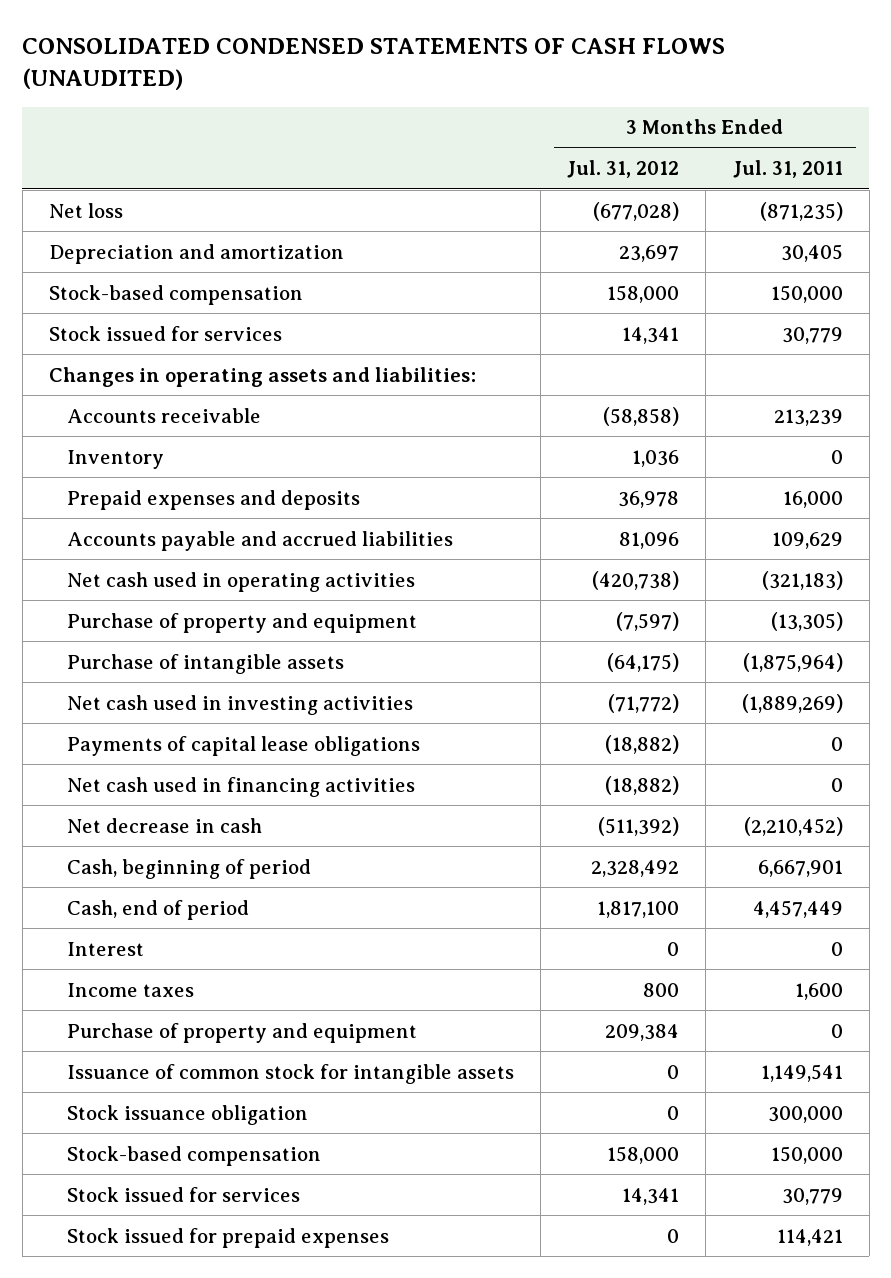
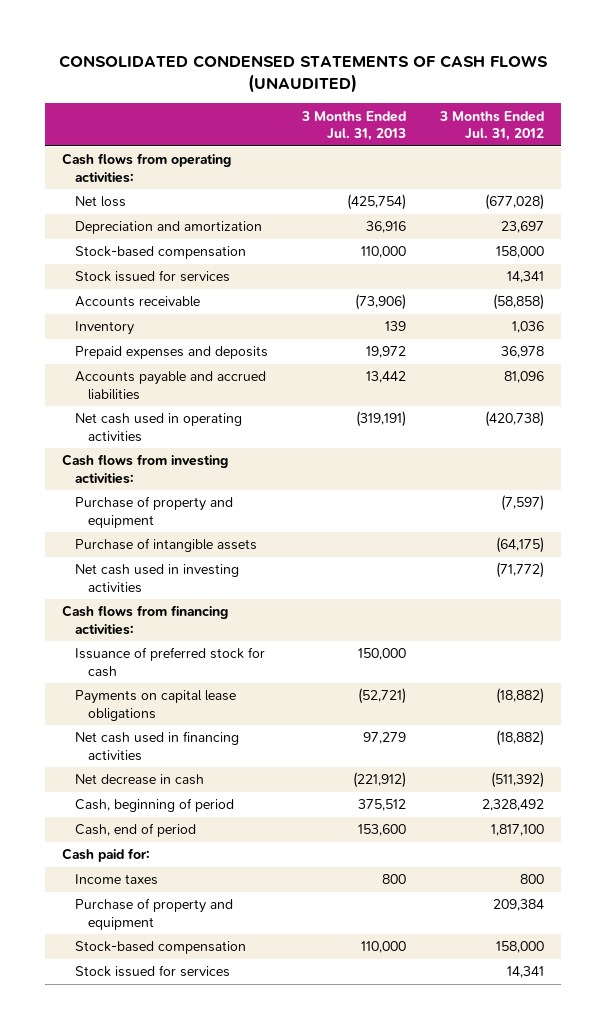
- | 3 Months Ended Jul. 31, 2012 | 3 Months Ended Jul. 31, 2011
+ | 3 Months Ended Jul. 31, 2013 | 3 Months Ended Jul. 31, 2012
+ Cash flows from operating activities:
- Changes in operating assets and liabilities:
+ Cash flows from investing activities:
- Payments of capital lease obligations | (18,882) | 0
+ Cash flows from financing activities:
+ Issuance of preferred stock for cash | 150,000 |
+ Payments on capital lease obligations | (52,721) | (18,882)
- Interest | 0 | 0
+ Cash paid for:
- Issuance of common stock for intangible assets | 0 | 1,149,541
- Stock issuance obligation | 0 | 300,000
- Stock issued for prepaid expenses | 0 | 114,421

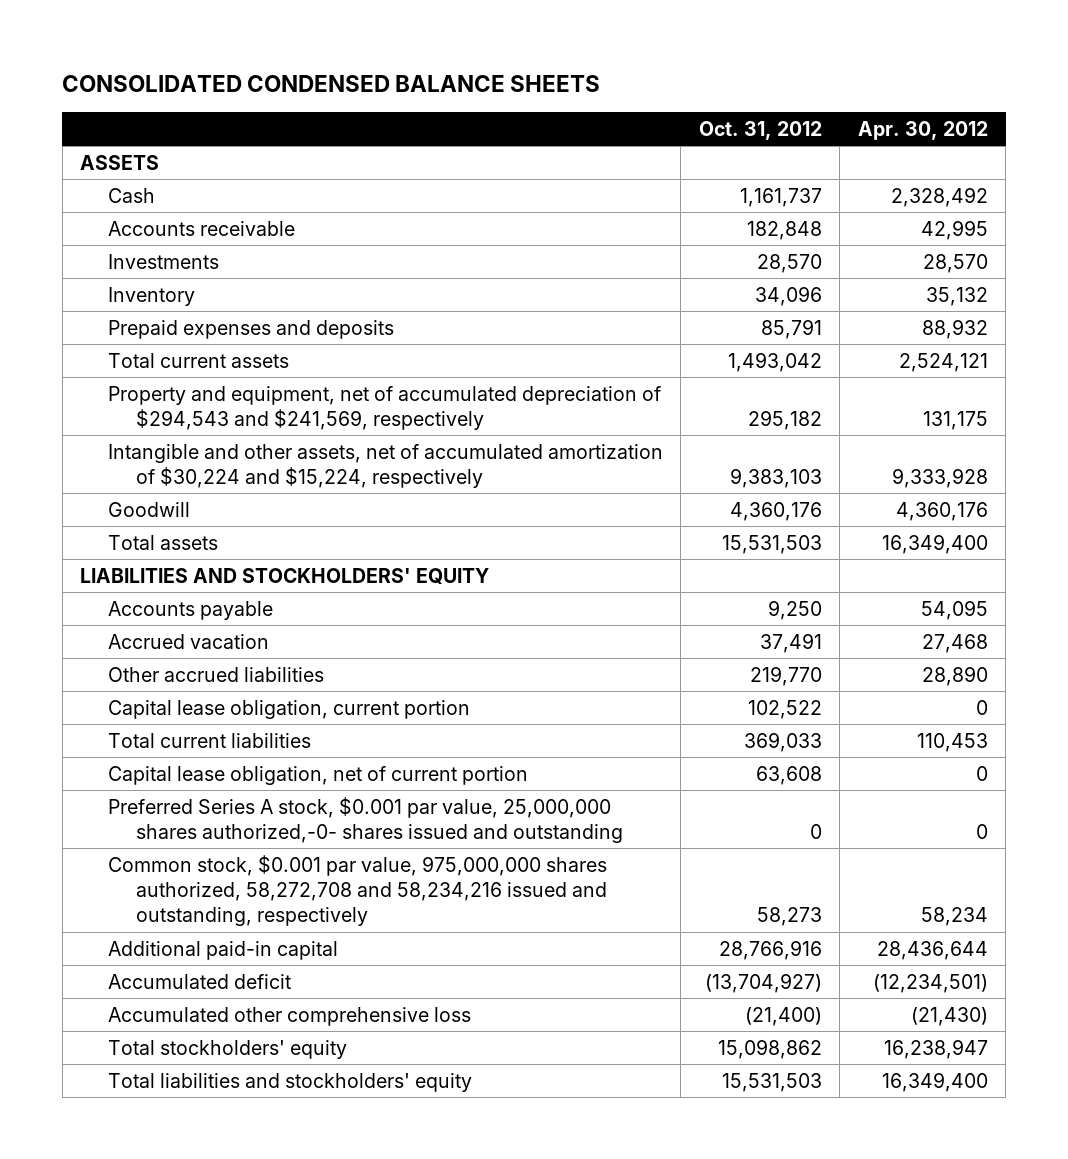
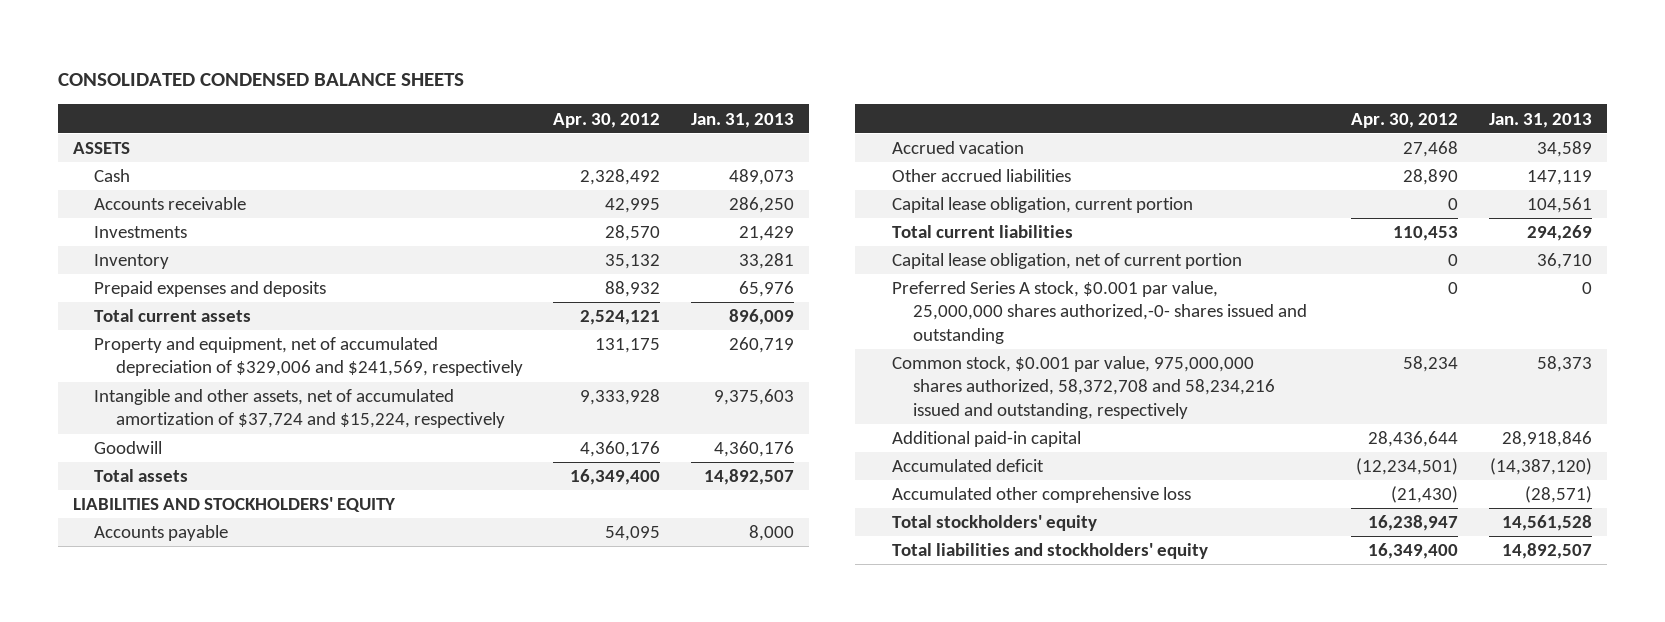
- | Oct. 31, 2012 | Apr. 30, 2012
+ | Apr. 30, 2012 | Jan. 31, 2013
- Property and equipment, net of accumulated depreciation of $294,543 and $241,569, respectively | 295,182 | 131,175
- Intangible and other assets, net of accumulated amortization of $30,224 and $15,224, respectively | 9,383,103 | 9,333,928
+ Property and equipment, net of accumulated depreciation of $329,006 and $241,569, respectively | 131,175 | 260,719
+ Intangible and other assets, net of accumulated amortization of $37,724 and $15,224, respectively | 9,333,928 | 9,375,603
- Common stock, $0.001 par value, 975,000,000 shares authorized, 58,272,708 and 58,234,216 issued and outstanding, respectively | 58,273 | 58,234
+ Common stock, $0.001 par value, 975,000,000 shares authorized, 58,372,708 and 58,234,216 issued and outstanding, respectively | 58,234 | 58,373

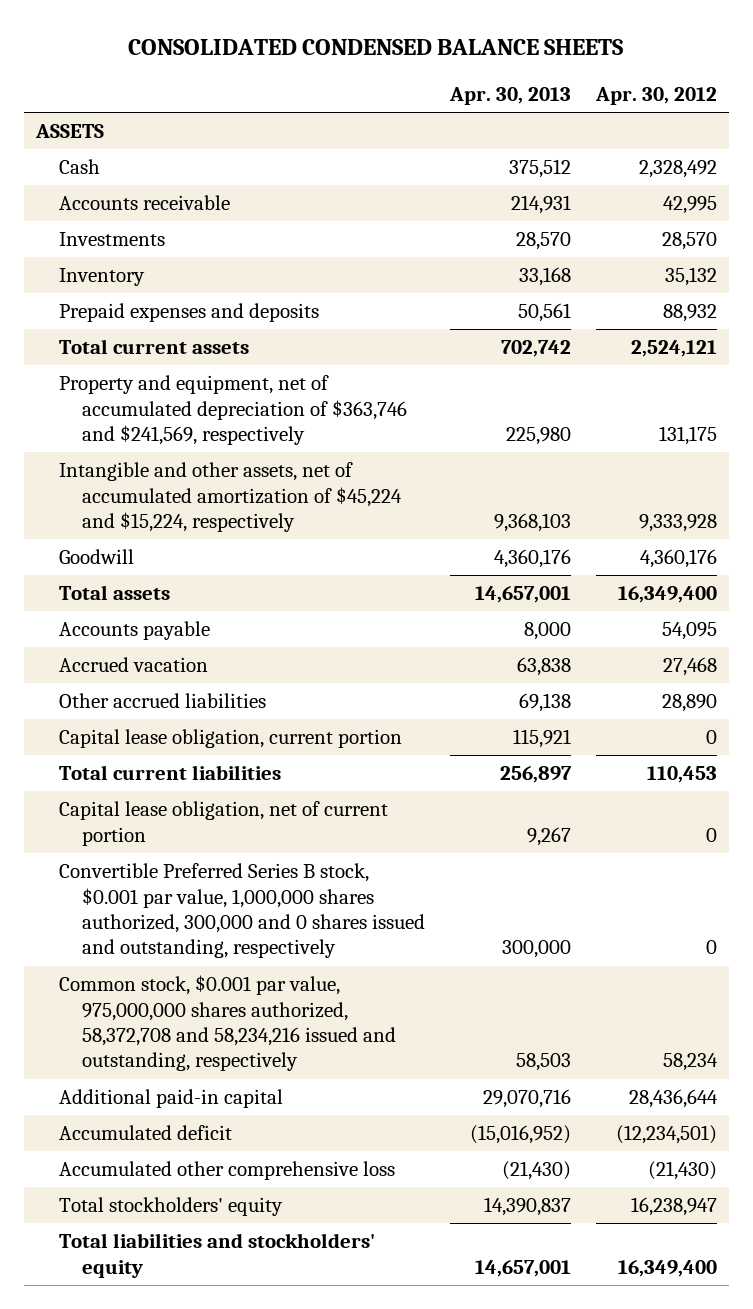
- | Apr. 30, 2012 | Jan. 31, 2013
+ | Apr. 30, 2013 | Apr. 30, 2012
- Property and equipment, net of accumulated depreciation of $329,006 and $241,569, respectively | 131,175 | 260,719
- Intangible and other assets, net of accumulated amortization of $37,724 and $15,224, respectively | 9,333,928 | 9,375,603
+ Property and equipment, net of accumulated depreciation of $363,746 and $241,569, respectively | 225,980 | 131,175
+ Intangible and other assets, net of accumulated amortization of $45,224 and $15,224, respectively | 9,368,103 | 9,333,928
- LIABILITIES AND STOCKHOLDERS' EQUITY
- Preferred Series A stock, $0.001 par value, 25,000,000 shares authorized,-0- shares issued and outstanding | 0 | 0
+ Convertible Preferred Series B stock, $0.001 par value, 1,000,000 shares authorized, 300,000 and 0 shares issued and outstanding, respectively | 300,000 | 0

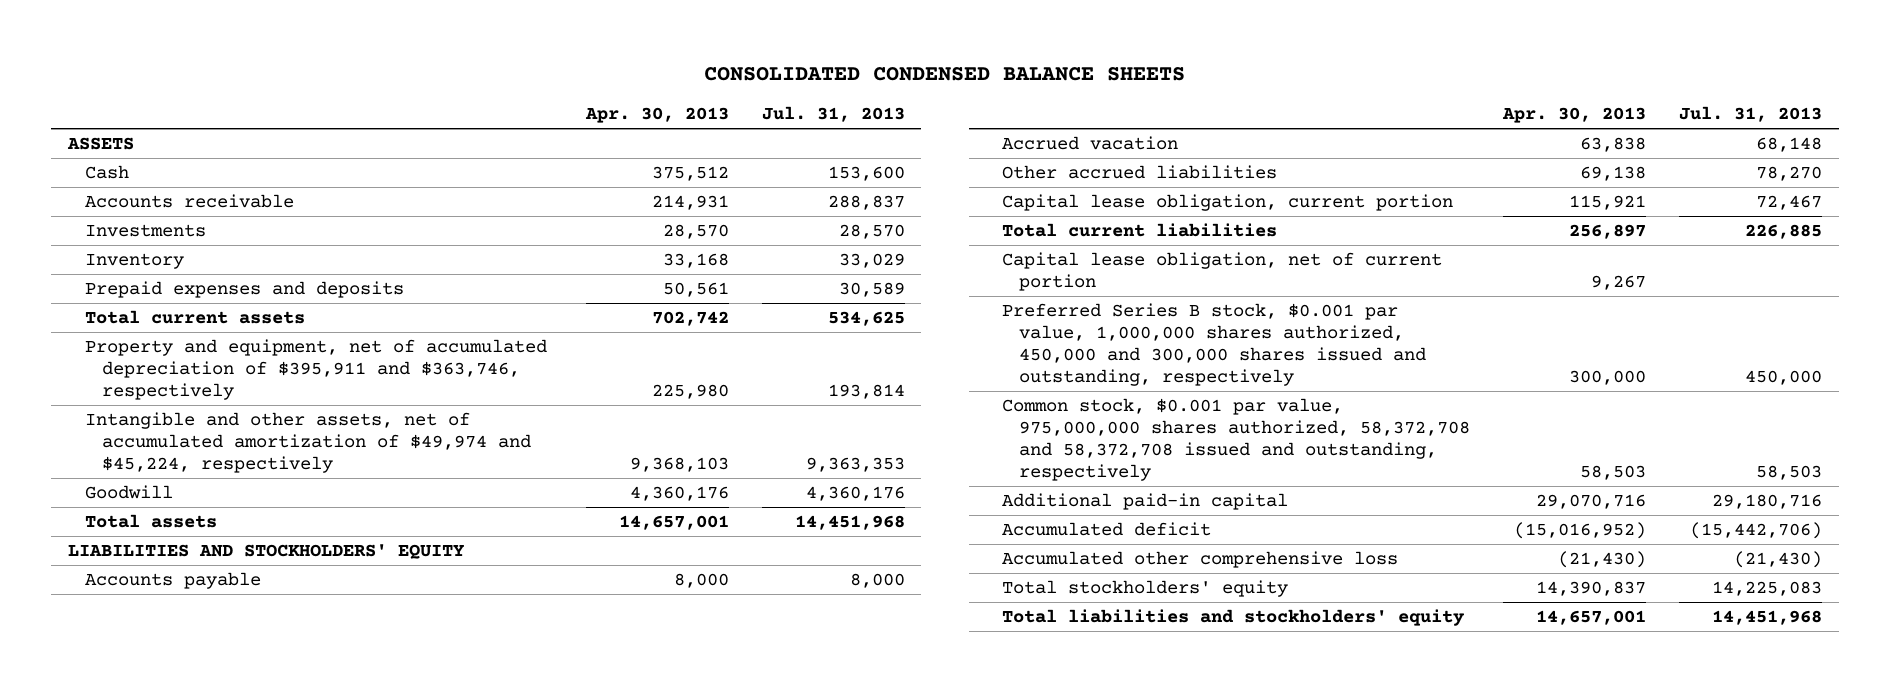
- | Apr. 30, 2013 | Apr. 30, 2012
+ | Apr. 30, 2013 | Jul. 31, 2013
- Property and equipment, net of accumulated depreciation of $363,746 and $241,569, respectively | 225,980 | 131,175
- Intangible and other assets, net of accumulated amortization of $45,224 and $15,224, respectively | 9,368,103 | 9,333,928
+ Property and equipment, net of accumulated depreciation of $395,911 and $363,746, respectively | 225,980 | 193,814
+ Intangible and other assets, net of accumulated amortization of $49,974 and $45,224, respectively | 9,368,103 | 9,363,353
+ LIABILITIES AND STOCKHOLDERS' EQUITY
- Convertible Preferred Series B stock, $0.001 par value, 1,000,000 shares authorized, 300,000 and 0 shares issued and outstanding, respectively | 300,000 | 0
- Common stock, $0.001 par value, 975,000,000 shares authorized, 58,372,708 and 58,234,216 issued and outstanding, respectively | 58,503 | 58,234
+ Preferred Series B stock, $0.001 par value, 1,000,000 shares authorized, 450,000 and 300,000 shares issued and outstanding, respectively | 300,000 | 450,000
+ Common stock, $0.001 par value, 975,000,000 shares authorized, 58,372,708 and 58,372,708 issued and outstanding, respectively | 58,503 | 58,503

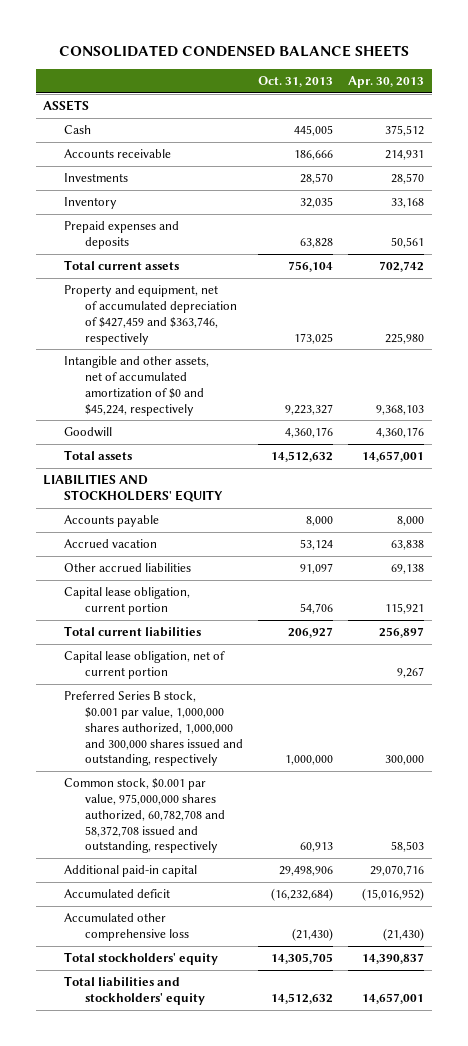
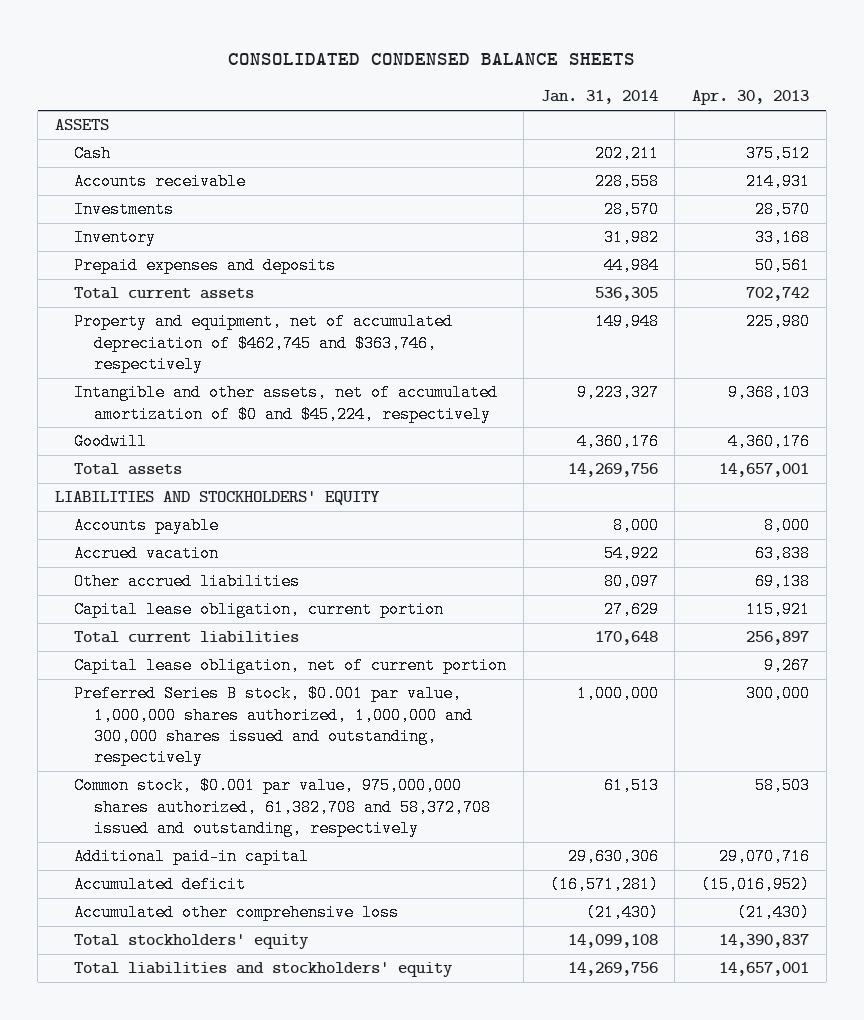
- | Oct. 31, 2013 | Apr. 30, 2013
+ | Jan. 31, 2014 | Apr. 30, 2013
- Property and equipment, net of accumulated depreciation of $427,459 and $363,746, respectively | 173,025 | 225,980
+ Property and equipment, net of accumulated depreciation of $462,745 and $363,746, respectively | 149,948 | 225,980
- Common stock, $0.001 par value, 975,000,000 shares authorized, 60,782,708 and 58,372,708 issued and outstanding, respectively | 60,913 | 58,503
+ Common stock, $0.001 par value, 975,000,000 shares authorized, 61,382,708 and 58,372,708 issued and outstanding, respectively | 61,513 | 58,503

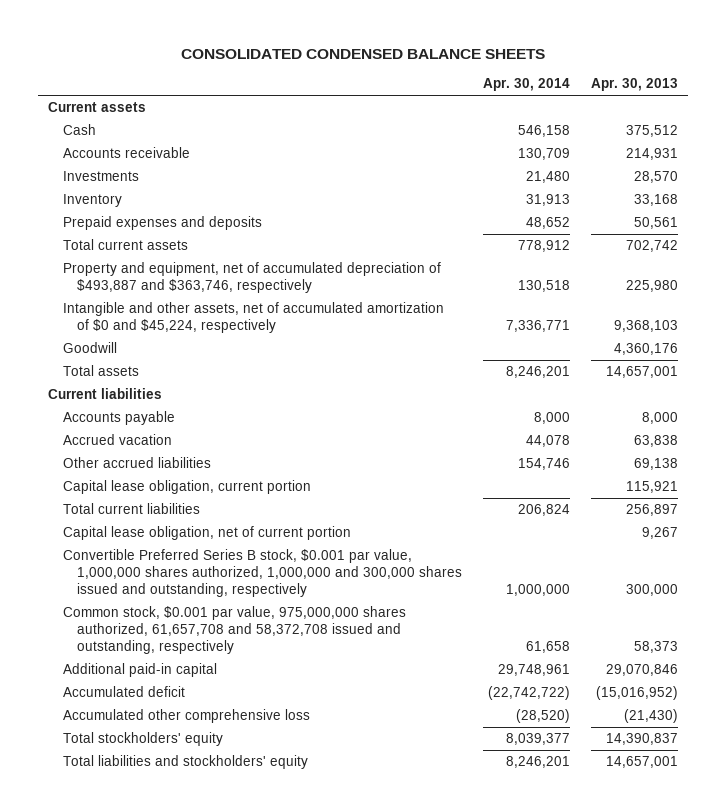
- | Jan. 31, 2014 | Apr. 30, 2013
+ | Apr. 30, 2014 | Apr. 30, 2013
- ASSETS
+ Current assets
- Property and equipment, net of accumulated depreciation of $462,745 and $363,746, respectively | 149,948 | 225,980
+ Property and equipment, net of accumulated depreciation of $493,887 and $363,746, respectively | 130,518 | 225,980
- LIABILITIES AND STOCKHOLDERS' EQUITY
+ Current liabilities
- Preferred Series B stock, $0.001 par value, 1,000,000 shares authorized, 1,000,000 and 300,000 shares issued and outstanding, respectively | 1,000,000 | 300,000
- Common stock, $0.001 par value, 975,000,000 shares authorized, 61,382,708 and 58,372,708 issued and outstanding, respectively | 61,513 | 58,503
- Additional paid-in capital | 29,630,306 | 29,070,716
+ Convertible Preferred Series B stock, $0.001 par value, 1,000,000 shares authorized, 1,000,000 and 300,000 shares issued and outstanding, respectively | 1,000,000 | 300,000
+ Common stock, $0.001 par value, 975,000,000 shares authorized, 61,657,708 and 58,372,708 issued and outstanding, respectively | 61,658 | 58,373
+ Additional paid-in capital | 29,748,961 | 29,070,846

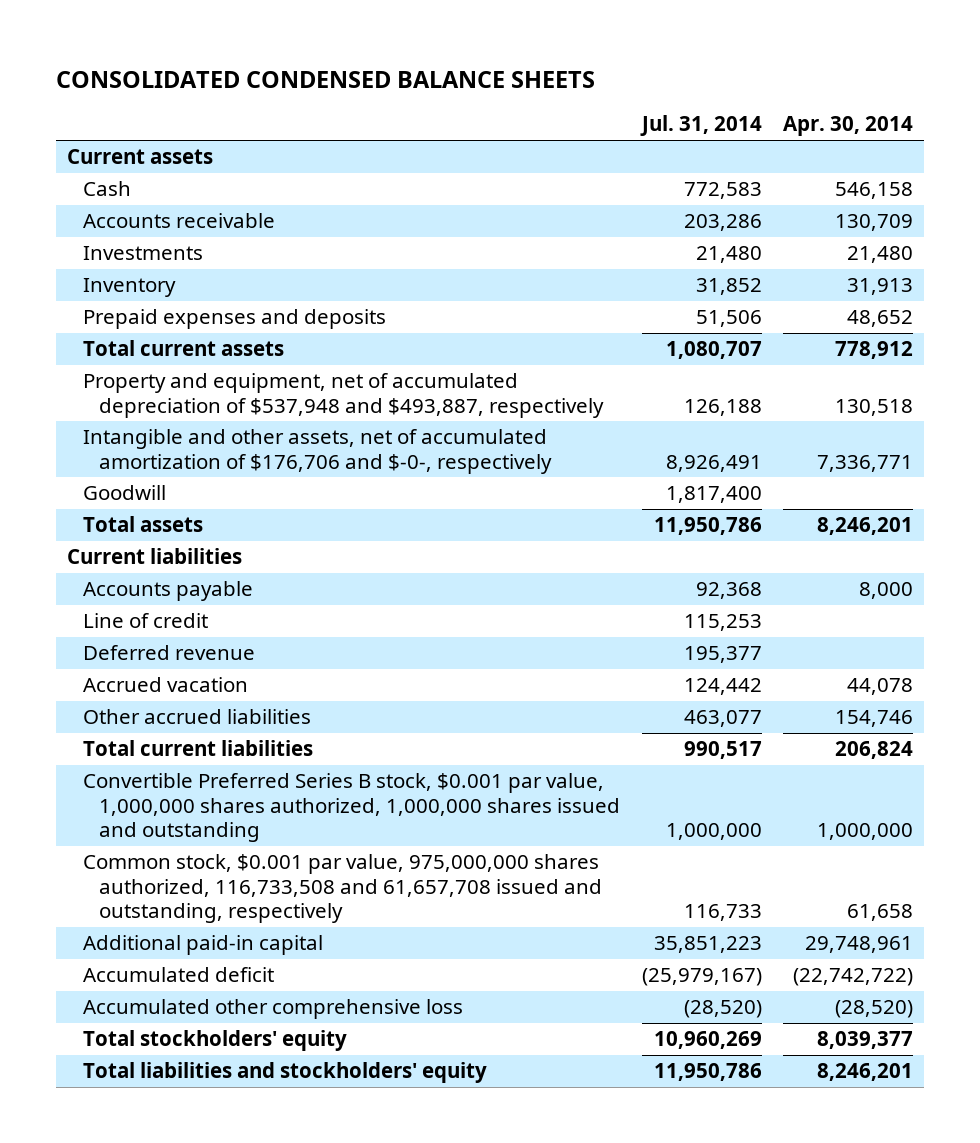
- | Apr. 30, 2014 | Apr. 30, 2013
+ | Jul. 31, 2014 | Apr. 30, 2014
- Property and equipment, net of accumulated depreciation of $493,887 and $363,746, respectively | 130,518 | 225,980
- Intangible and other assets, net of accumulated amortization of $0 and $45,224, respectively | 7,336,771 | 9,368,103
+ Property and equipment, net of accumulated depreciation of $537,948 and $493,887, respectively | 126,188 | 130,518
+ Intangible and other assets, net of accumulated amortization of $176,706 and $-0-, respectively | 8,926,491 | 7,336,771
+ Line of credit | 115,253 |
+ Deferred revenue | 195,377 |
- Capital lease obligation, current portion | | 115,921
- Capital lease obligation, net of current portion | | 9,267
- Convertible Preferred Series B stock, $0.001 par value, 1,000,000 shares authorized, 1,000,000 and 300,000 shares issued and outstanding, respectively | 1,000,000 | 300,000
- Common stock, $0.001 par value, 975,000,000 shares authorized, 61,657,708 and 58,372,708 issued and outstanding, respectively | 61,658 | 58,373
+ Convertible Preferred Series B stock, $0.001 par value, 1,000,000 shares authorized, 1,000,000 shares issued and outstanding | 1,000,000 | 1,000,000
+ Common stock, $0.001 par value, 975,000,000 shares authorized, 116,733,508 and 61,657,708 issued and outstanding, respectively | 116,733 | 61,658

